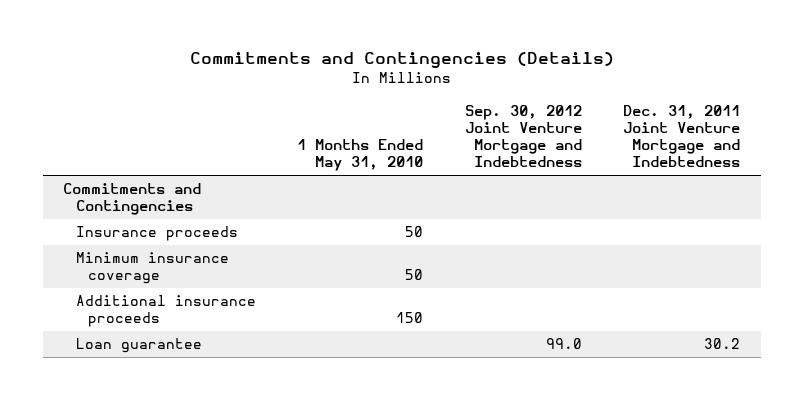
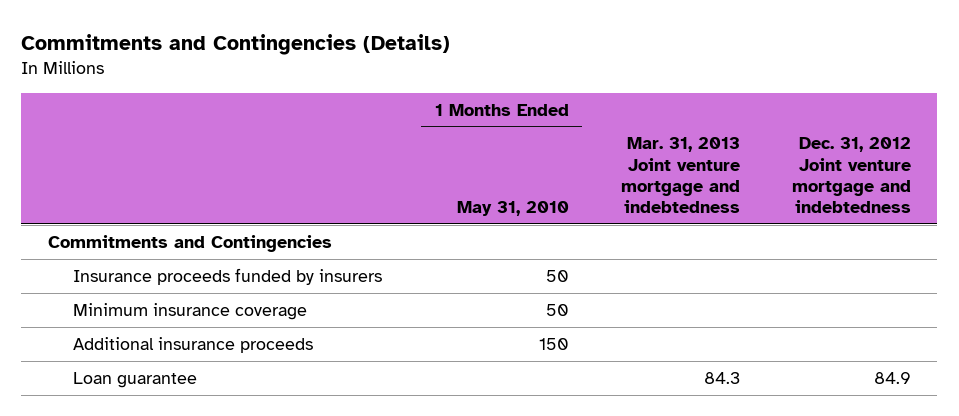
- | 1 Months Ended May 31, 2010 | Sep. 30, 2012 Joint Venture Mortgage and Indebtedness | Dec. 31, 2011 Joint Venture Mortgage and Indebtedness
+ | 1 Months Ended May 31, 2010 | Mar. 31, 2013 Joint venture mortgage and indebtedness | Dec. 31, 2012 Joint venture mortgage and indebtedness
- Insurance proceeds | 50 | |
+ Insurance proceeds funded by insurers | 50 | |

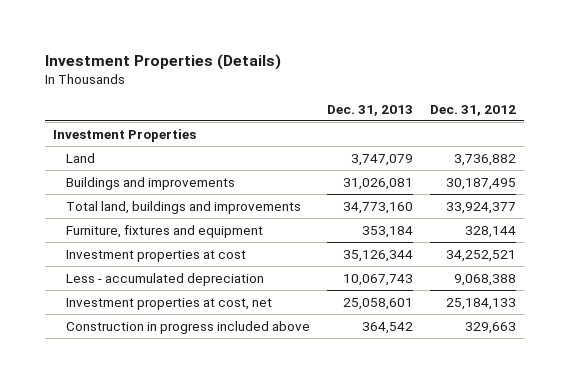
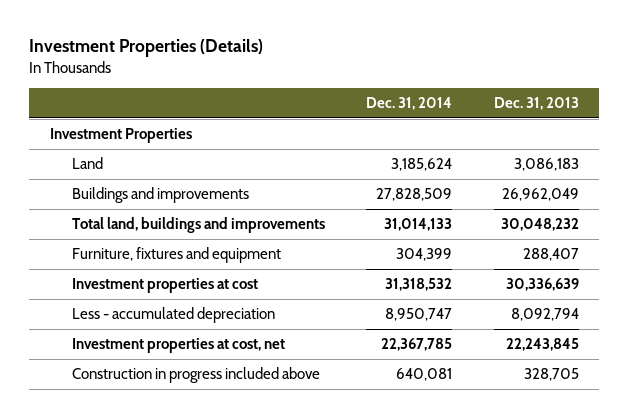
- | Dec. 31, 2013 | Dec. 31, 2012
+ | Dec. 31, 2014 | Dec. 31, 2013
- Land | 3,747,079 | 3,736,882
- Buildings and improvements | 31,026,081 | 30,187,495
- Total land, buildings and improvements | 34,773,160 | 33,924,377
- Furniture, fixtures and equipment | 353,184 | 328,144
- Investment properties at cost | 35,126,344 | 34,252,521
- Less - accumulated depreciation | 10,067,743 | 9,068,388
- Investment properties at cost, net | 25,058,601 | 25,184,133
- Construction in progress included above | 364,542 | 329,663
+ Land | 3,185,624 | 3,086,183
+ Buildings and improvements | 27,828,509 | 26,962,049
+ Total land, buildings and improvements | 31,014,133 | 30,048,232
+ Furniture, fixtures and equipment | 304,399 | 288,407
+ Investment properties at cost | 31,318,532 | 30,336,639
+ Less - accumulated depreciation | 8,950,747 | 8,092,794
+ Investment properties at cost, net | 22,367,785 | 22,243,845
+ Construction in progress included above | 640,081 | 328,705

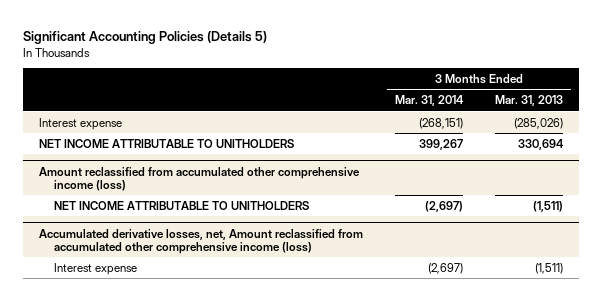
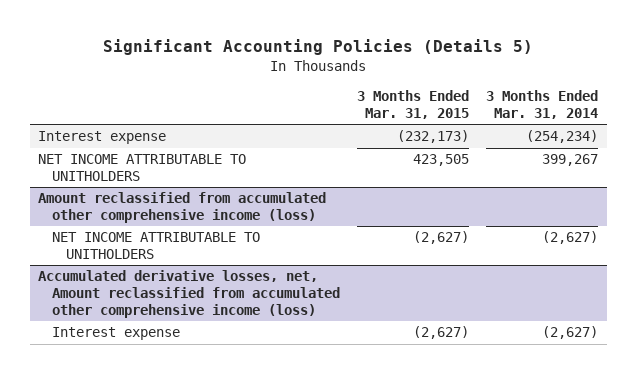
- | 3 Months Ended Mar. 31, 2014 | 3 Months Ended Mar. 31, 2013
+ | 3 Months Ended Mar. 31, 2015 | 3 Months Ended Mar. 31, 2014
- Interest expense | (268,151) | (285,026)
+ Interest expense | (232,173) | (254,234)
@ Amount reclassified from accumulated other comprehensive income (loss)
- NET INCOME ATTRIBUTABLE TO UNITHOLDERS | (2,697) | (1,511)
+ NET INCOME ATTRIBUTABLE TO UNITHOLDERS | (2,627) | (2,627)
@ Accumulated derivative losses, net, Amount reclassified from accumulated other comprehensive income (loss)
- Interest expense | (2,697) | (1,511)
+ Interest expense | (2,627) | (2,627)

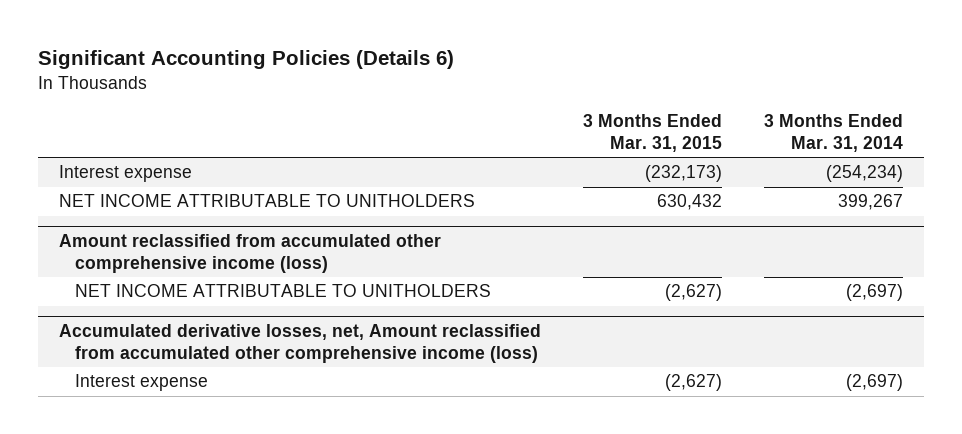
- Significant Accounting Policies (Details 5)
+ Significant Accounting Policies (Details 6)
- NET INCOME ATTRIBUTABLE TO UNITHOLDERS | 423,505 | 399,267
+ NET INCOME ATTRIBUTABLE TO UNITHOLDERS | 630,432 | 399,267
@ Amount reclassified from accumulated other comprehensive income (loss)
- NET INCOME ATTRIBUTABLE TO UNITHOLDERS | (2,627) | (2,627)
+ NET INCOME ATTRIBUTABLE TO UNITHOLDERS | (2,627) | (2,697)
@ Accumulated derivative losses, net, Amount reclassified from accumulated other comprehensive income (loss)
- Interest expense | (2,627) | (2,627)
+ Interest expense | (2,627) | (2,697)

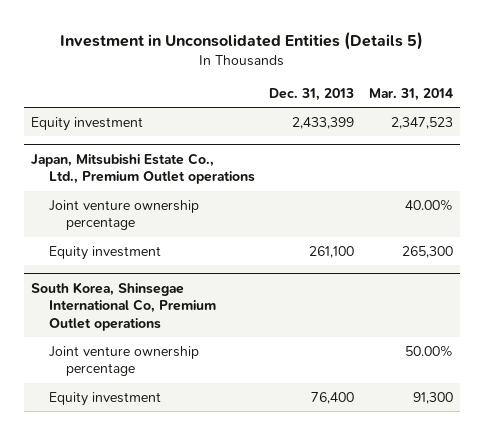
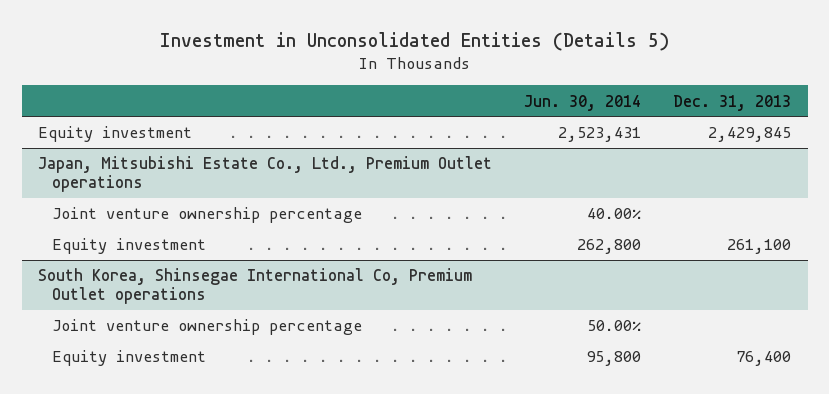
- | Dec. 31, 2013 | Mar. 31, 2014
+ | Jun. 30, 2014 | Dec. 31, 2013
- Equity investment | 2,433,399 | 2,347,523
+ Equity investment | 2,523,431 | 2,429,845

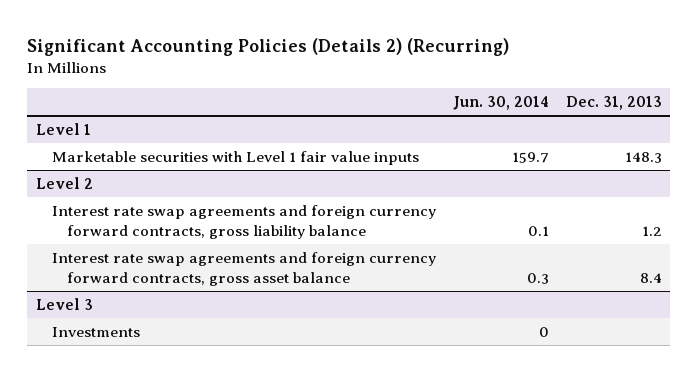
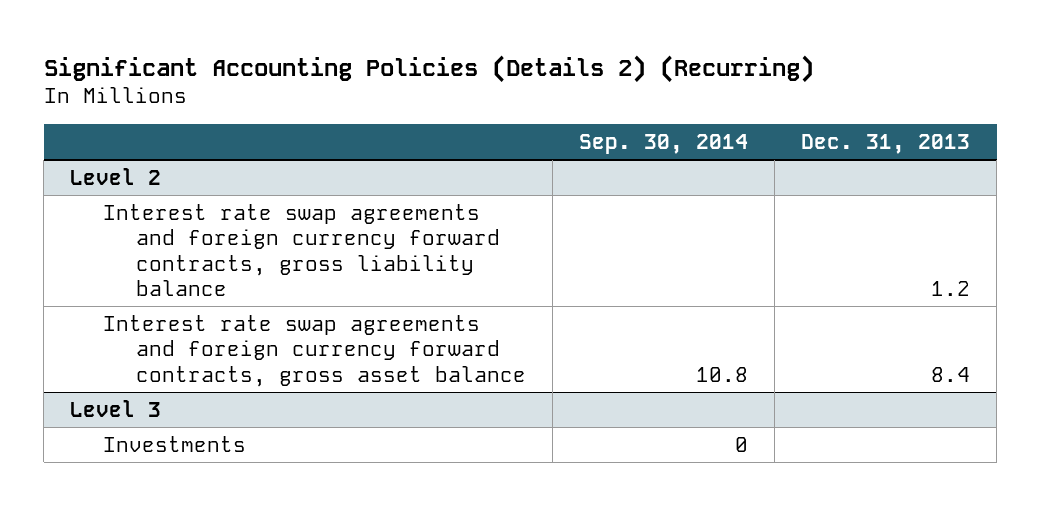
- | Jun. 30, 2014 | Dec. 31, 2013
+ | Sep. 30, 2014 | Dec. 31, 2013
- Level 1
- Marketable securities with Level 1 fair value inputs | 159.7 | 148.3

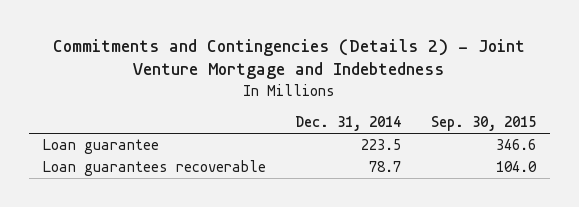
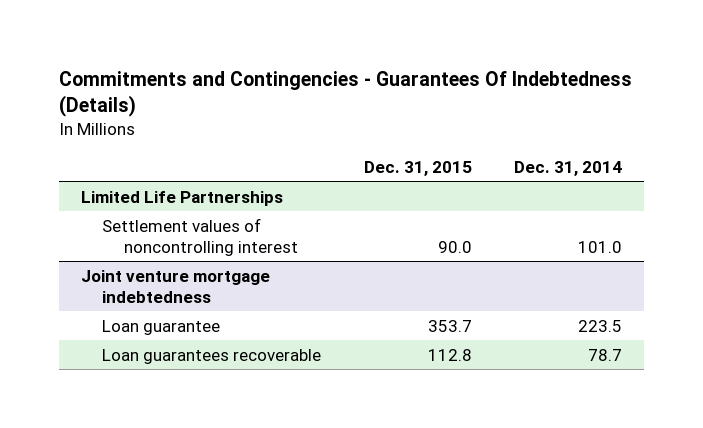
- Commitments and Contingencies (Details 2) - Joint Venture Mortgage and Indebtedness
+ Commitments and Contingencies - Guarantees Of Indebtedness (Details)
- | Dec. 31, 2014 | Sep. 30, 2015
+ | Dec. 31, 2015 | Dec. 31, 2014
+ Limited Life Partnerships
+ Settlement values of noncontrolling interest | 90.0 | 101.0
+ Joint venture mortgage indebtedness

